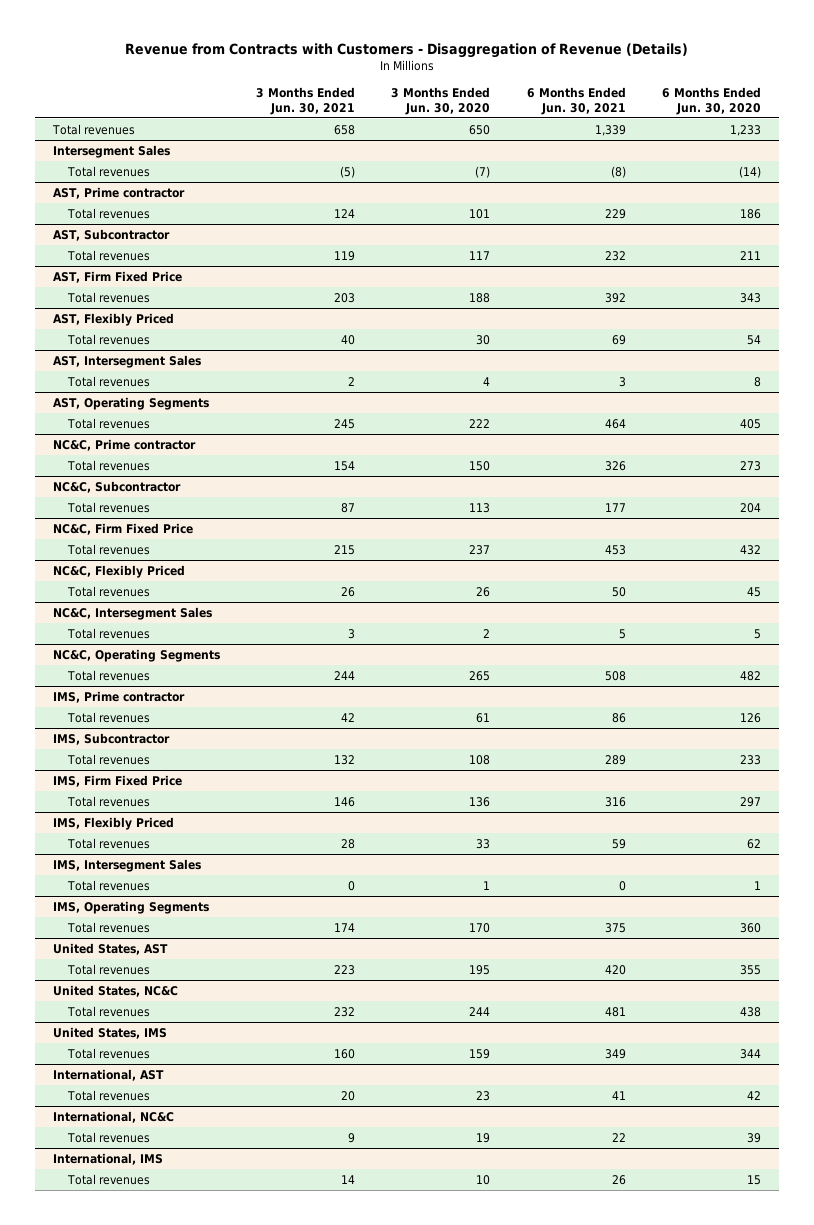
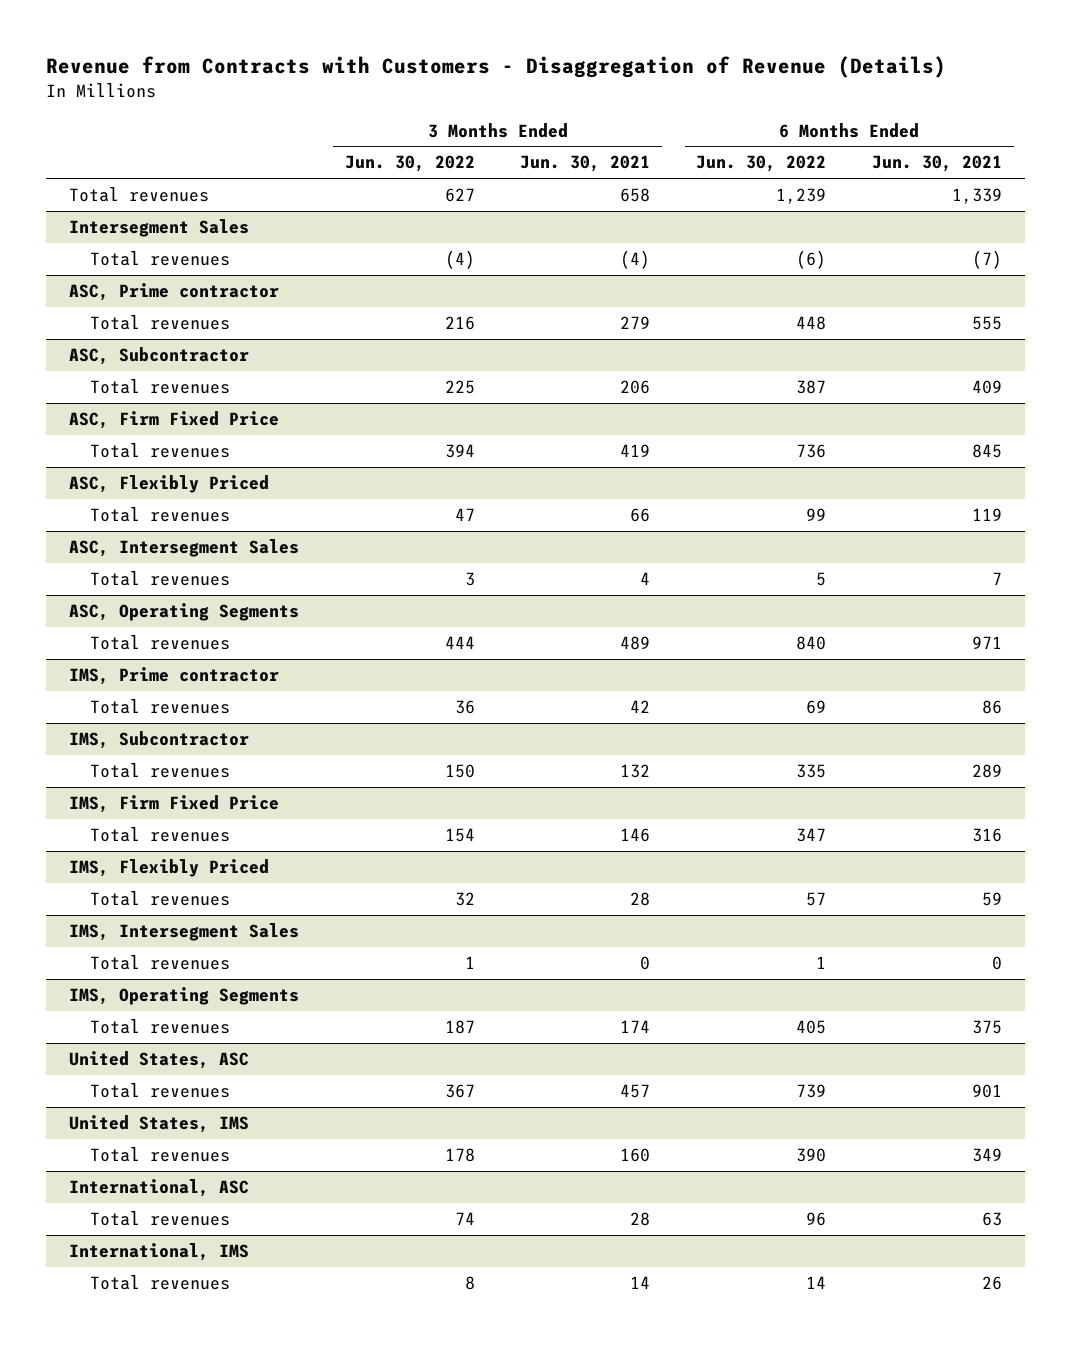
- | 3 Months Ended Jun. 30, 2021 | 3 Months Ended Jun. 30, 2020 | 6 Months Ended Jun. 30, 2021 | 6 Months Ended Jun. 30, 2020
+ | 3 Months Ended Jun. 30, 2022 | 3 Months Ended Jun. 30, 2021 | 6 Months Ended Jun. 30, 2022 | 6 Months Ended Jun. 30, 2021
@ Intersegment Sales
- Total revenues | (5) | (7) | (8) | (14)
- AST, Prime contractor
- Total revenues | 124 | 101 | 229 | 186
- AST, Subcontractor
- Total revenues | 119 | 117 | 232 | 211
- AST, Firm Fixed Price
- Total revenues | 203 | 188 | 392 | 343
- AST, Flexibly Priced
- Total revenues | 40 | 30 | 69 | 54
- AST, Intersegment Sales
- Total revenues | 2 | 4 | 3 | 8
- AST, Operating Segments
- Total revenues | 245 | 222 | 464 | 405
- NC&C, Prime contractor
- Total revenues | 154 | 150 | 326 | 273
- NC&C, Subcontractor
- Total revenues | 87 | 113 | 177 | 204
- NC&C, Firm Fixed Price
- Total revenues | 215 | 237 | 453 | 432
- NC&C, Flexibly Priced
- Total revenues | 26 | 26 | 50 | 45
- NC&C, Intersegment Sales
- Total revenues | 3 | 2 | 5 | 5
- NC&C, Operating Segments
- Total revenues | 244 | 265 | 508 | 482
@ Intersegment Sales
+ Total revenues | (4) | (4) | (6) | (7)
+ ASC, Prime contractor
+ Total revenues | 216 | 279 | 448 | 555
+ ASC, Subcontractor
+ Total revenues | 225 | 206 | 387 | 409
+ ASC, Firm Fixed Price
+ Total revenues | 394 | 419 | 736 | 845
+ ASC, Flexibly Priced
+ Total revenues | 47 | 66 | 99 | 119
+ ASC, Intersegment Sales
+ Total revenues | 3 | 4 | 5 | 7
+ ASC, Operating Segments
+ Total revenues | 444 | 489 | 840 | 971
- United States, AST
- Total revenues | 223 | 195 | 420 | 355
- United States, NC&C
- Total revenues | 232 | 244 | 481 | 438
+ United States, ASC
+ Total revenues | 367 | 457 | 739 | 901
- International, AST
- Total revenues | 20 | 23 | 41 | 42
- International, NC&C
- Total revenues | 9 | 19 | 22 | 39
+ International, ASC
+ Total revenues | 74 | 28 | 96 | 63

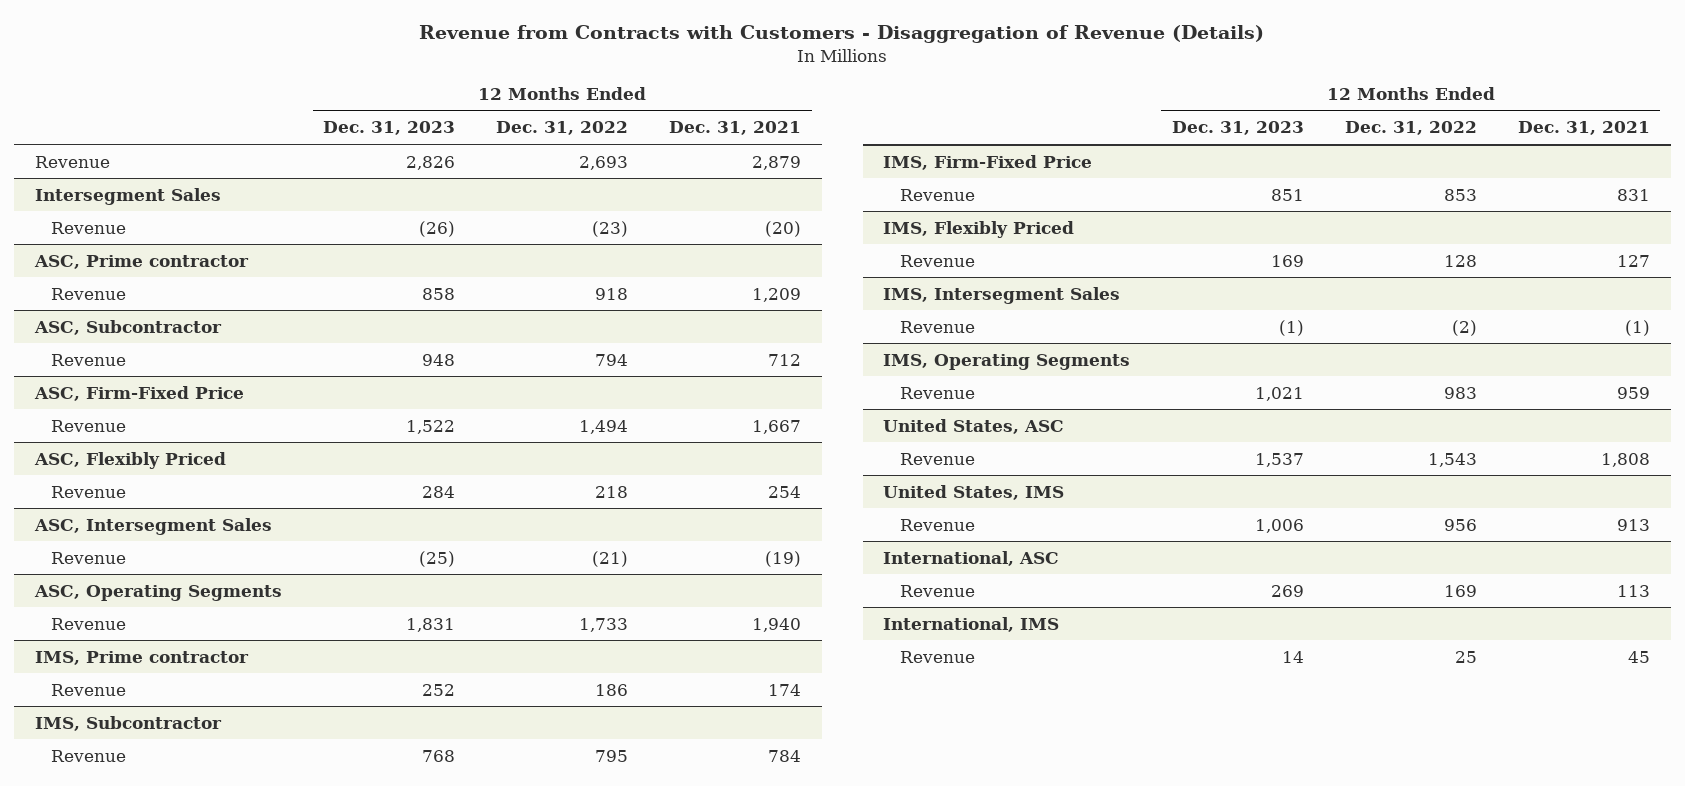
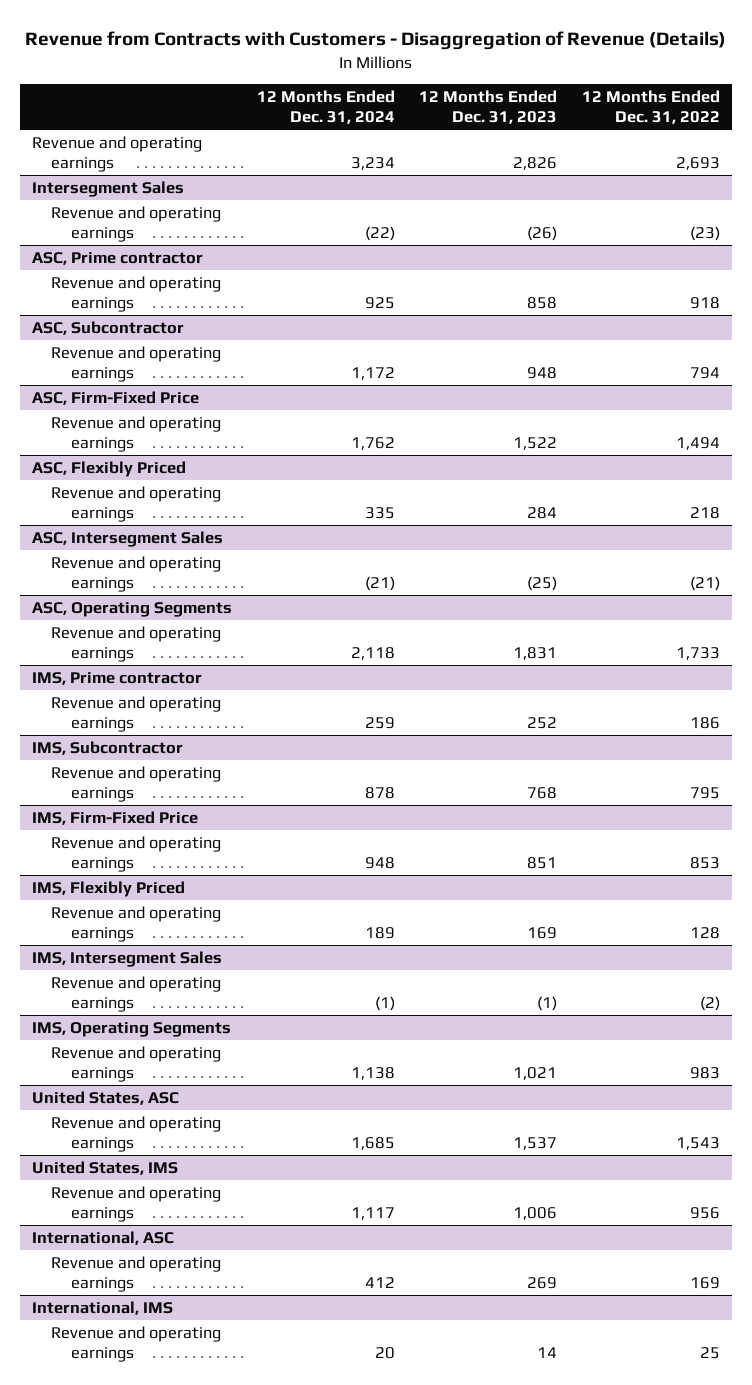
- | 12 Months Ended Dec. 31, 2023 | 12 Months Ended Dec. 31, 2022 | 12 Months Ended Dec. 31, 2021
+ | 12 Months Ended Dec. 31, 2024 | 12 Months Ended Dec. 31, 2023 | 12 Months Ended Dec. 31, 2022
- Revenue | 2,826 | 2,693 | 2,879
+ Revenue and operating earnings | 3,234 | 2,826 | 2,693
@ Intersegment Sales
- Revenue | (26) | (23) | (20)
+ Revenue and operating earnings | (22) | (26) | (23)
@ ASC, Prime contractor
- Revenue | 858 | 918 | 1,209
+ Revenue and operating earnings | 925 | 858 | 918
@ ASC, Subcontractor
- Revenue | 948 | 794 | 712
+ Revenue and operating earnings | 1,172 | 948 | 794
@ ASC, Firm-Fixed Price
- Revenue | 1,522 | 1,494 | 1,667
+ Revenue and operating earnings | 1,762 | 1,522 | 1,494
@ ASC, Flexibly Priced
- Revenue | 284 | 218 | 254
+ Revenue and operating earnings | 335 | 284 | 218
@ ASC, Intersegment Sales
- Revenue | (25) | (21) | (19)
+ Revenue and operating earnings | (21) | (25) | (21)
@ ASC, Operating Segments
- Revenue | 1,831 | 1,733 | 1,940
+ Revenue and operating earnings | 2,118 | 1,831 | 1,733
@ IMS, Prime contractor
- Revenue | 252 | 186 | 174
+ Revenue and operating earnings | 259 | 252 | 186
@ IMS, Subcontractor
- Revenue | 768 | 795 | 784
+ Revenue and operating earnings | 878 | 768 | 795
@ IMS, Firm-Fixed Price
- Revenue | 851 | 853 | 831
+ Revenue and operating earnings | 948 | 851 | 853
@ IMS, Flexibly Priced
- Revenue | 169 | 128 | 127
+ Revenue and operating earnings | 189 | 169 | 128
@ IMS, Intersegment Sales
- Revenue | (1) | (2) | (1)
+ Revenue and operating earnings | (1) | (1) | (2)
@ IMS, Operating Segments
- Revenue | 1,021 | 983 | 959
+ Revenue and operating earnings | 1,138 | 1,021 | 983
@ United States, ASC
- Revenue | 1,537 | 1,543 | 1,808
+ Revenue and operating earnings | 1,685 | 1,537 | 1,543
@ United States, IMS
- Revenue | 1,006 | 956 | 913
+ Revenue and operating earnings | 1,117 | 1,006 | 956
@ International, ASC
- Revenue | 269 | 169 | 113
+ Revenue and operating earnings | 412 | 269 | 169
@ International, IMS
- Revenue | 14 | 25 | 45
+ Revenue and operating earnings | 20 | 14 | 25

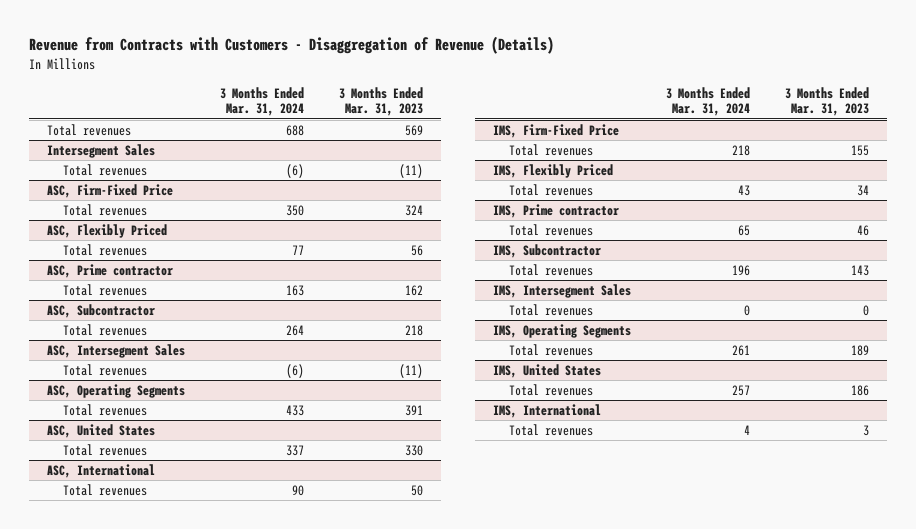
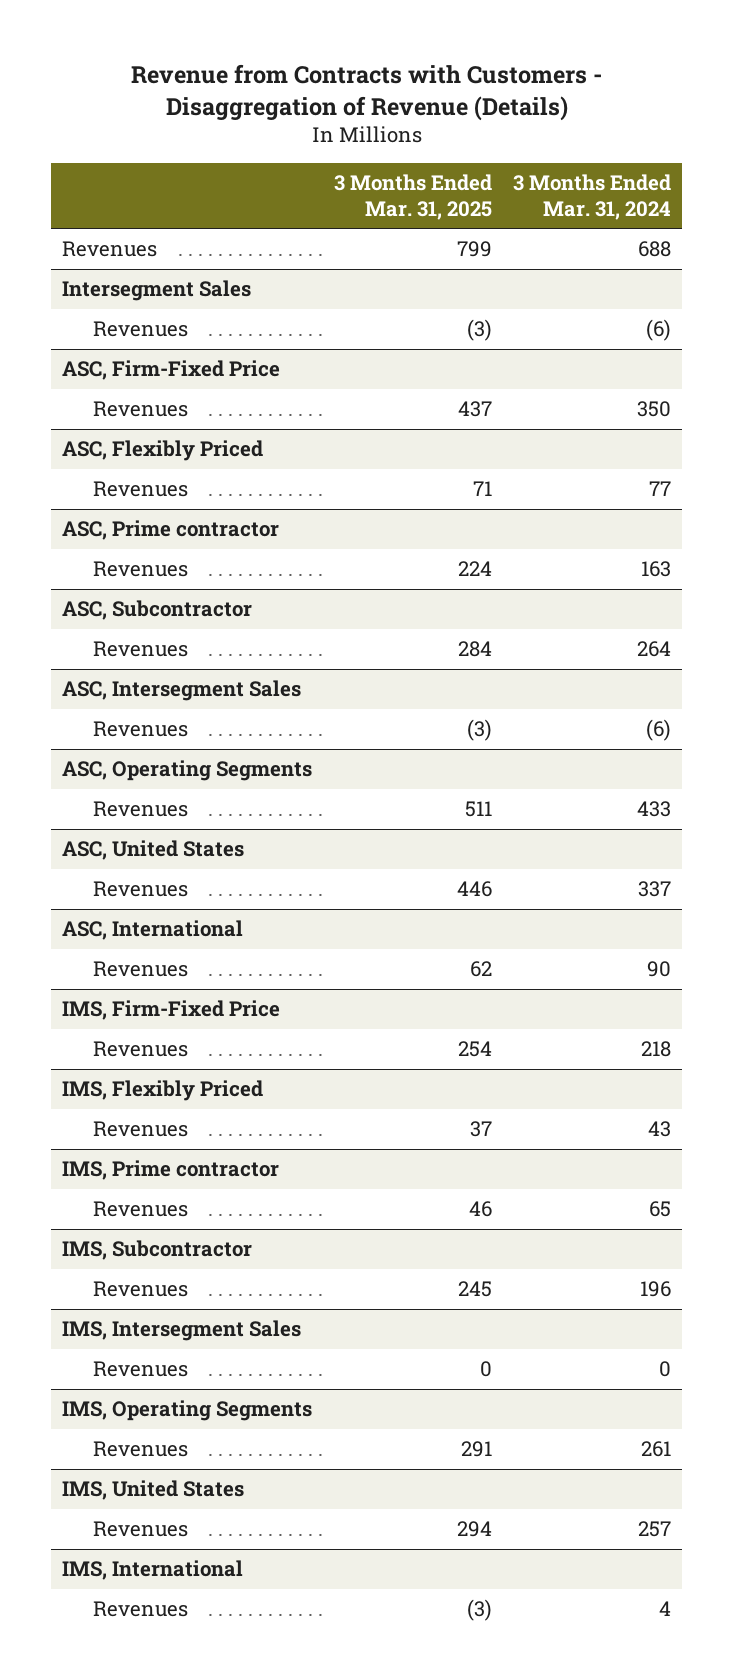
- | 3 Months Ended Mar. 31, 2024 | 3 Months Ended Mar. 31, 2023
+ | 3 Months Ended Mar. 31, 2025 | 3 Months Ended Mar. 31, 2024
- Total revenues | 688 | 569
+ Revenues | 799 | 688
@ Intersegment Sales
- Total revenues | (6) | (11)
+ Revenues | (3) | (6)
@ ASC, Firm-Fixed Price
- Total revenues | 350 | 324
+ Revenues | 437 | 350
@ ASC, Flexibly Priced
- Total revenues | 77 | 56
+ Revenues | 71 | 77
@ ASC, Prime contractor
- Total revenues | 163 | 162
+ Revenues | 224 | 163
@ ASC, Subcontractor
- Total revenues | 264 | 218
+ Revenues | 284 | 264
@ ASC, Intersegment Sales
- Total revenues | (6) | (11)
+ Revenues | (3) | (6)
@ ASC, Operating Segments
- Total revenues | 433 | 391
+ Revenues | 511 | 433
@ ASC, United States
- Total revenues | 337 | 330
+ Revenues | 446 | 337
@ ASC, International
- Total revenues | 90 | 50
+ Revenues | 62 | 90
@ IMS, Firm-Fixed Price
- Total revenues | 218 | 155
+ Revenues | 254 | 218
@ IMS, Flexibly Priced
- Total revenues | 43 | 34
+ Revenues | 37 | 43
@ IMS, Prime contractor
- Total revenues | 65 | 46
+ Revenues | 46 | 65
@ IMS, Subcontractor
- Total revenues | 196 | 143
+ Revenues | 245 | 196
@ IMS, Intersegment Sales
- Total revenues | 0 | 0
+ Revenues | 0 | 0
@ IMS, Operating Segments
- Total revenues | 261 | 189
+ Revenues | 291 | 261
@ IMS, United States
- Total revenues | 257 | 186
+ Revenues | 294 | 257
@ IMS, International
- Total revenues | 4 | 3
+ Revenues | (3) | 4

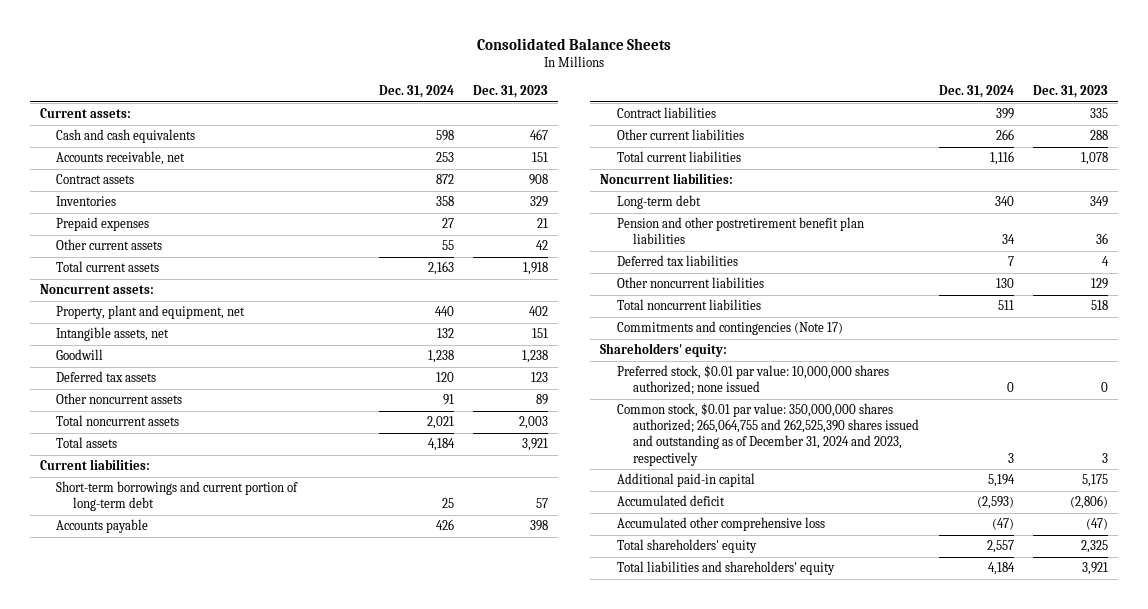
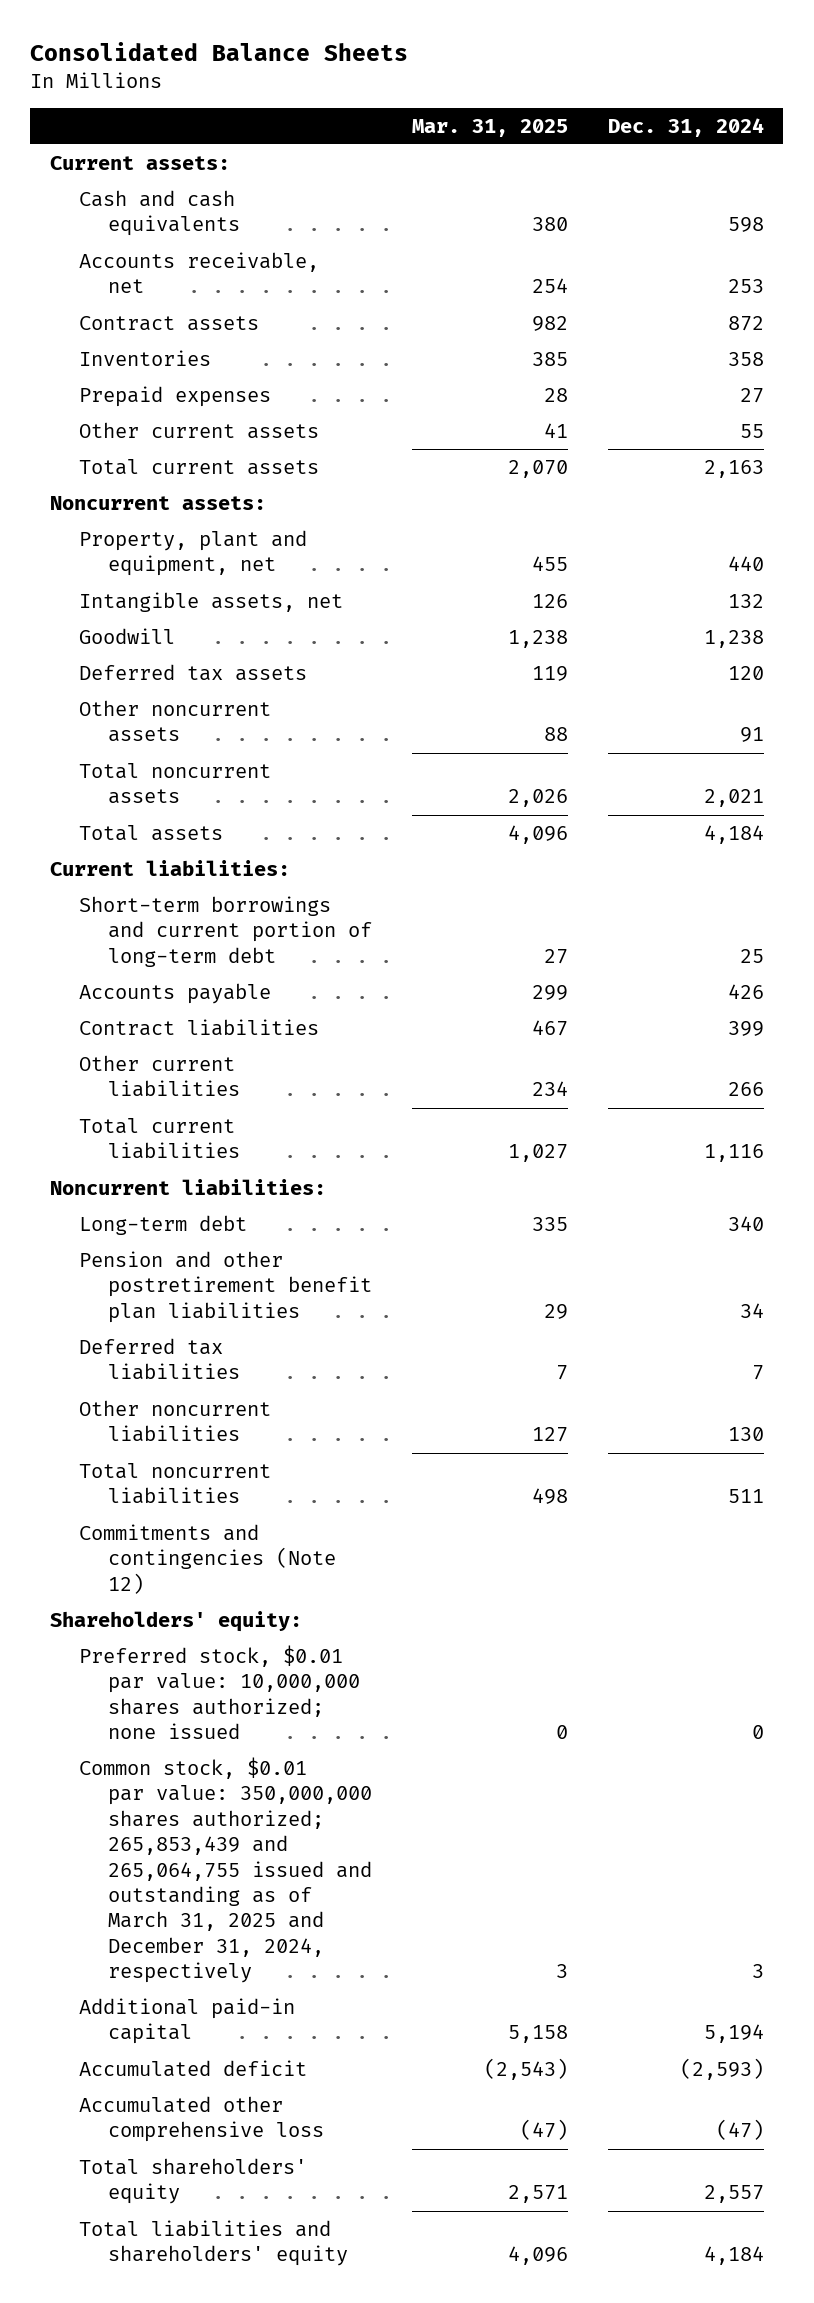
- | Dec. 31, 2024 | Dec. 31, 2023
+ | Mar. 31, 2025 | Dec. 31, 2024
- Commitments and contingencies (Note 17)
+ Commitments and contingencies (Note 12)
- Common stock, $0.01 par value: 350,000,000 shares authorized; 265,064,755 and 262,525,390 shares issued and outstanding as of December 31, 2024 and 2023, respectively | 3 | 3
+ Common stock, $0.01 par value: 350,000,000 shares authorized; 265,853,439 and 265,064,755 issued and outstanding as of March 31, 2025 and December 31, 2024, respectively | 3 | 3

